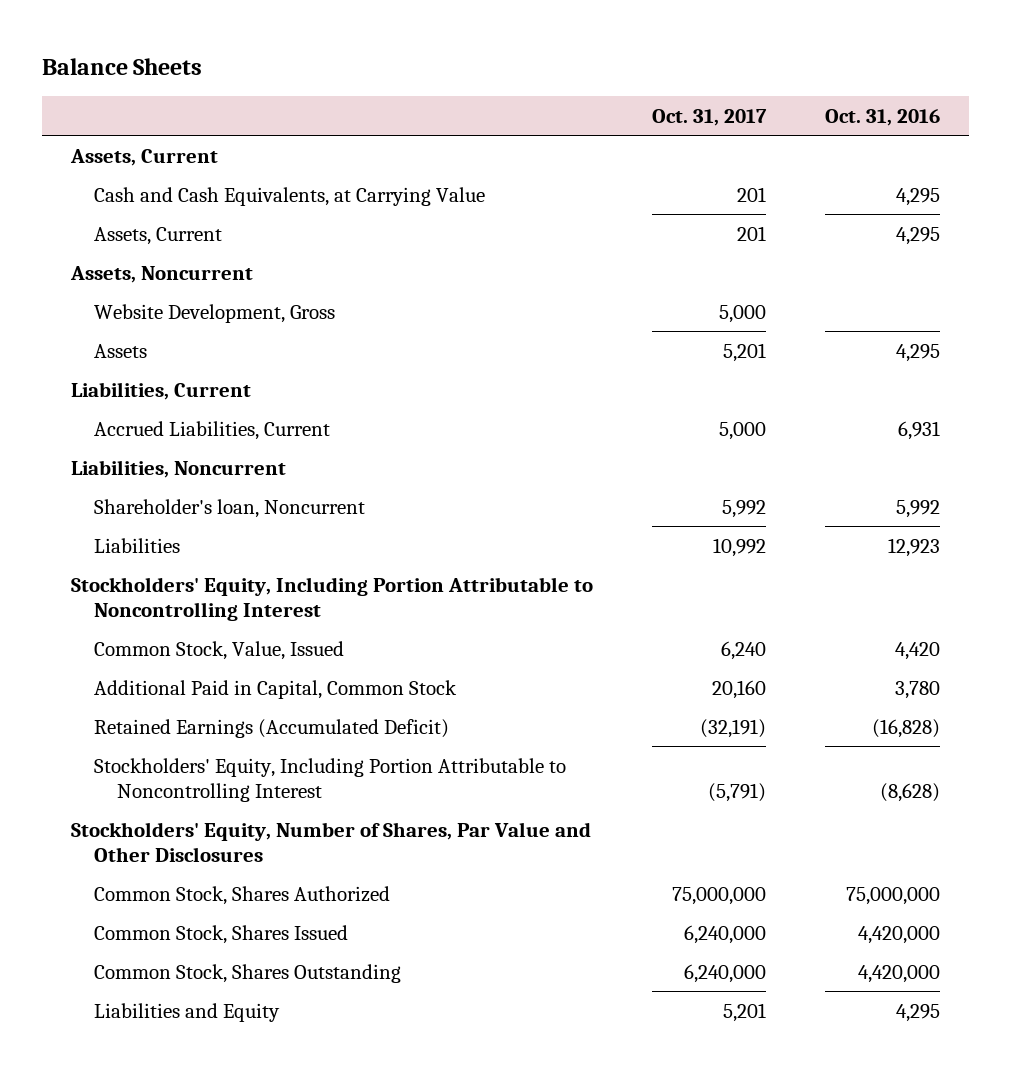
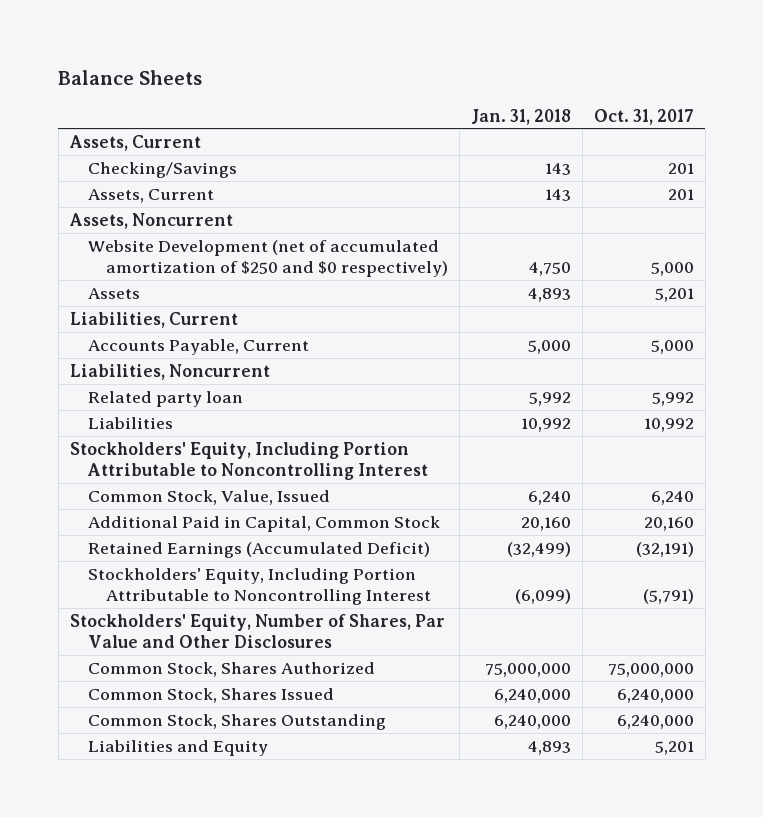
- | Oct. 31, 2017 | Oct. 31, 2016
+ | Jan. 31, 2018 | Oct. 31, 2017
- Cash and Cash Equivalents, at Carrying Value | 201 | 4,295
+ Checking/Savings | 143 | 201
- Website Development, Gross | 5,000 |
+ Website Development (net of accumulated amortization of $250 and $0 respectively) | 4,750 | 5,000
- Accrued Liabilities, Current | 5,000 | 6,931
+ Accounts Payable, Current | 5,000 | 5,000
- Shareholder's loan, Noncurrent | 5,992 | 5,992
+ Related party loan | 5,992 | 5,992

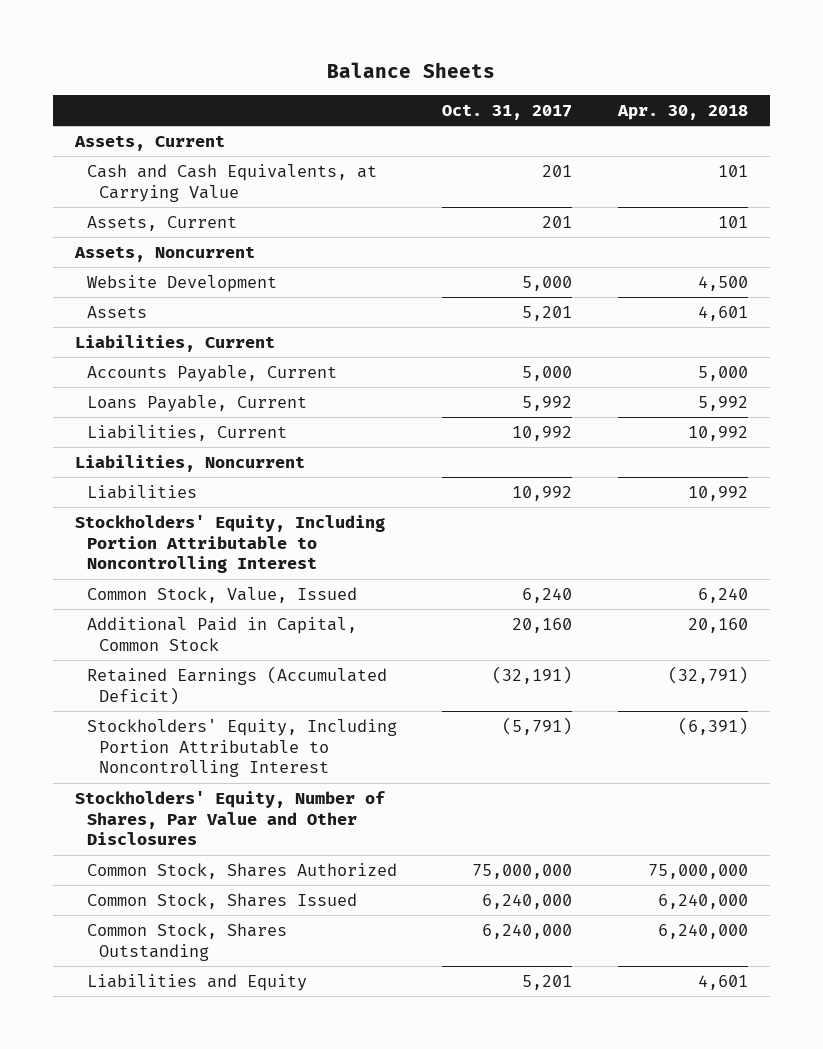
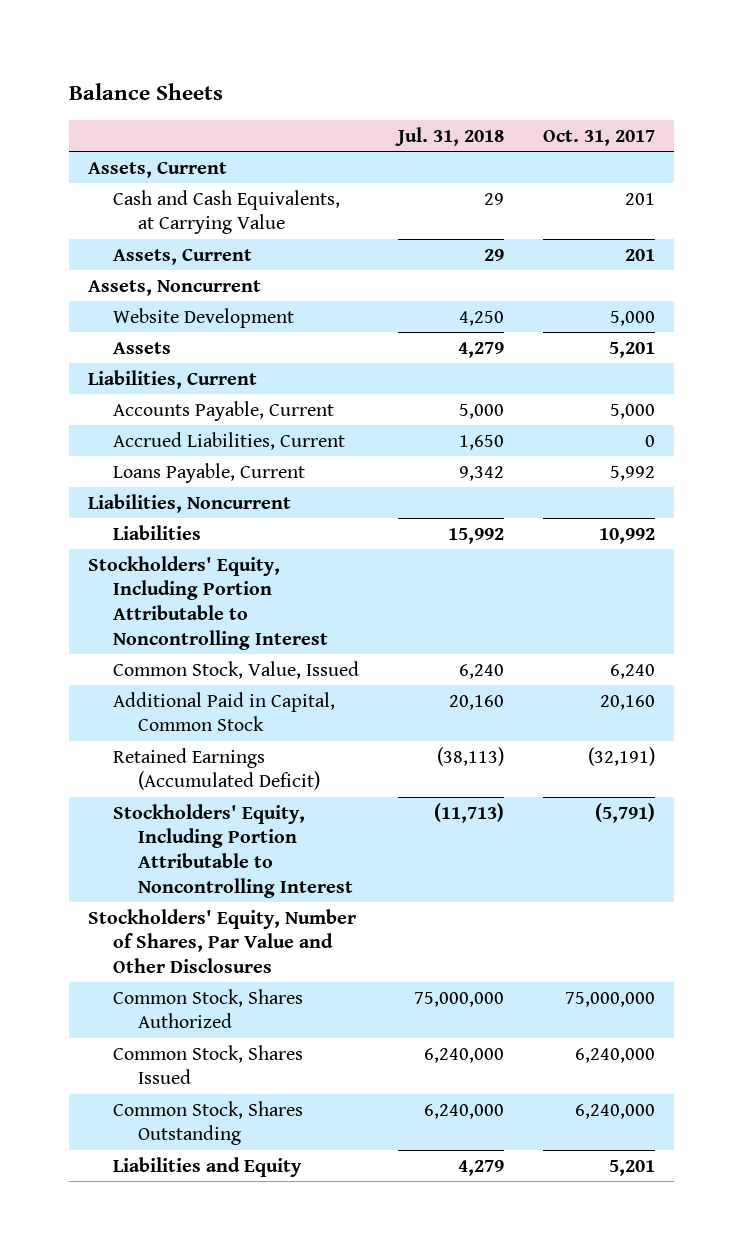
- | Oct. 31, 2017 | Apr. 30, 2018
+ | Jul. 31, 2018 | Oct. 31, 2017
+ Accrued Liabilities, Current | 1,650 | 0
- Liabilities, Current | 10,992 | 10,992

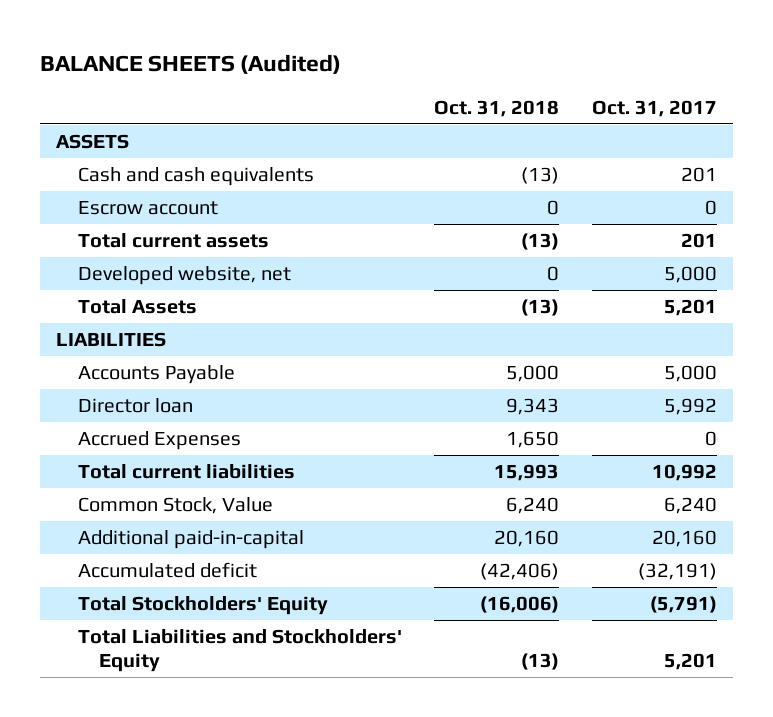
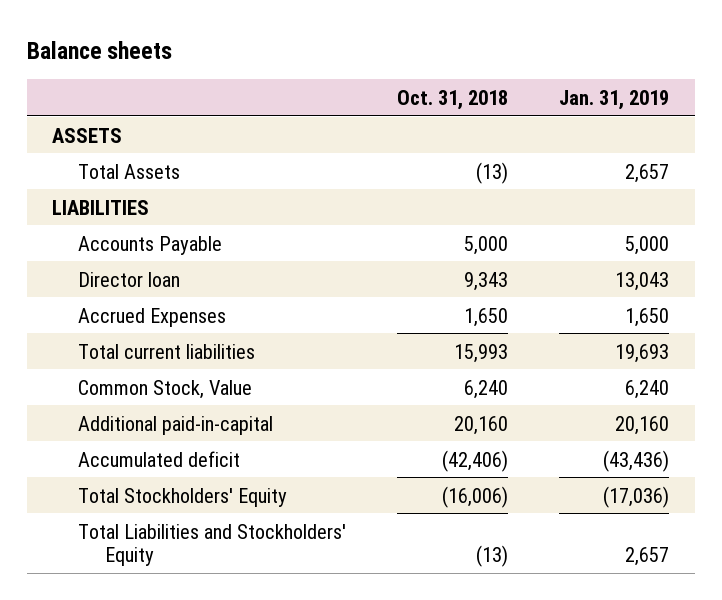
- BALANCE SHEETS (Audited)
+ Balance sheets
- | Oct. 31, 2018 | Oct. 31, 2017
+ | Oct. 31, 2018 | Jan. 31, 2019
- Cash and cash equivalents | (13) | 201
- Escrow account | 0 | 0
- Total current assets | (13) | 201
- Developed website, net | 0 | 5,000

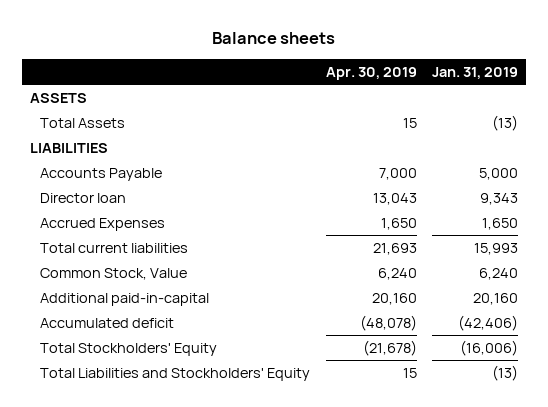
- | Oct. 31, 2018 | Jan. 31, 2019
+ | Apr. 30, 2019 | Jan. 31, 2019
- Total Assets | (13) | 2,657
+ Total Assets | 15 | (13)
- Director loan | 9,343 | 13,043
+ Director loan | 13,043 | 9,343
- Total current liabilities | 15,993 | 19,693
+ Total current liabilities | 21,693 | 15,993
- Accumulated deficit | (42,406) | (43,436)
- Total Stockholders' Equity | (16,006) | (17,036)
- Total Liabilities and Stockholders' Equity | (13) | 2,657
+ Accumulated deficit | (48,078) | (42,406)
+ Total Stockholders' Equity | (21,678) | (16,006)
+ Total Liabilities and Stockholders' Equity | 15 | (13)

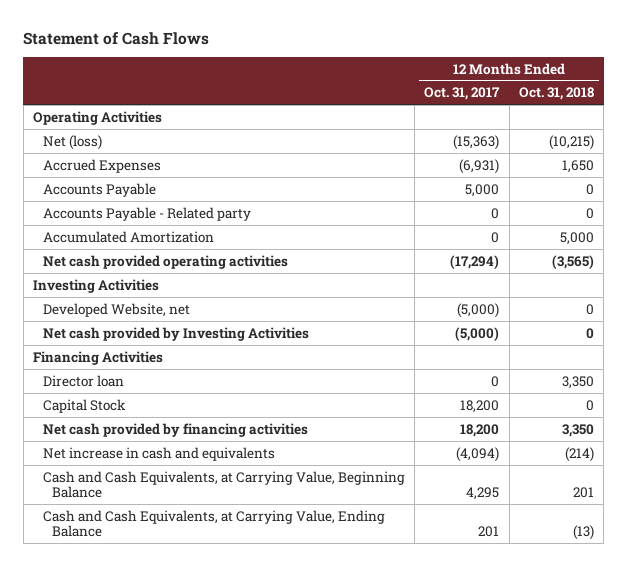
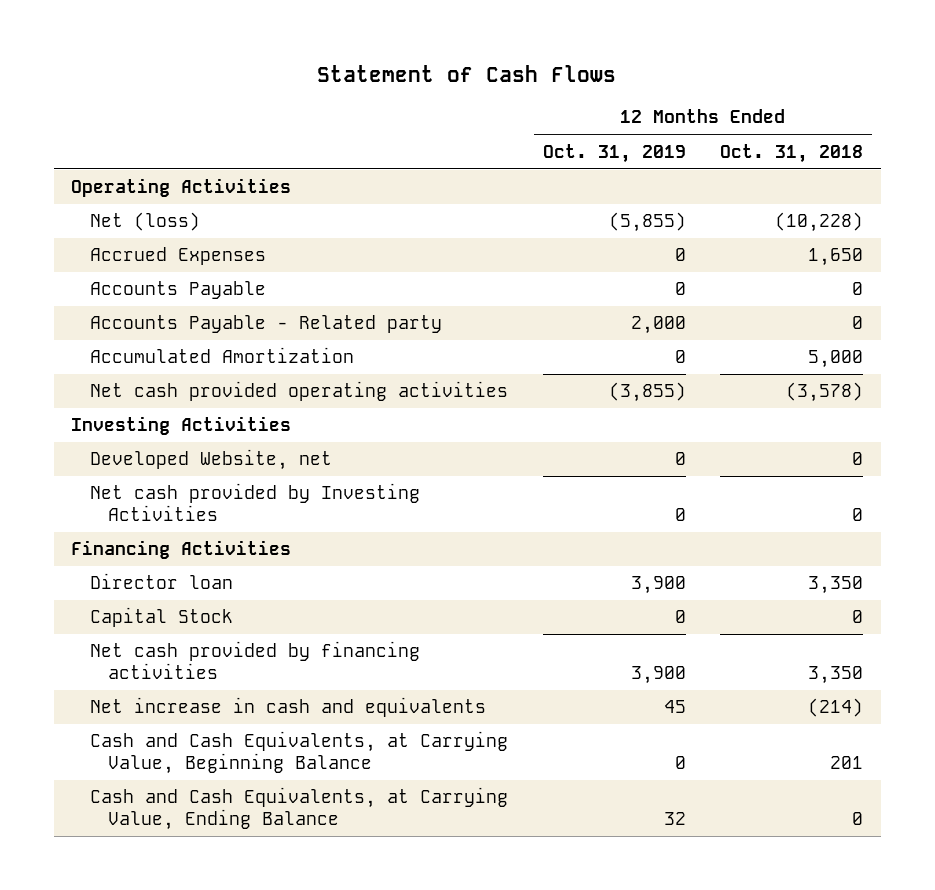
- | 12 Months Ended Oct. 31, 2017 | 12 Months Ended Oct. 31, 2018
+ | 12 Months Ended Oct. 31, 2019 | 12 Months Ended Oct. 31, 2018
- Net (loss) | (15,363) | (10,215)
+ Net (loss) | (5,855) | (10,228)
- Net cash provided operating activities | (17,294) | (3,565)
+ Net cash provided operating activities | (3,855) | (3,578)
- Cash and Cash Equivalents, at Carrying Value, Ending Balance | 201 | (13)
+ Cash and Cash Equivalents, at Carrying Value, Ending Balance | 32 | 0

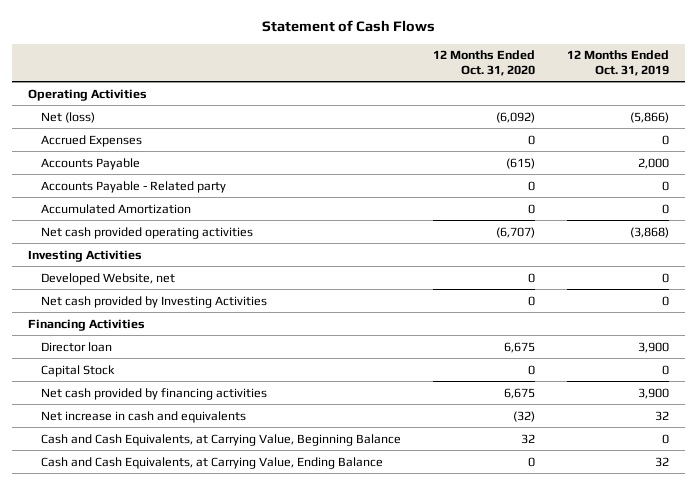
- | 12 Months Ended Oct. 31, 2019 | 12 Months Ended Oct. 31, 2018
+ | 12 Months Ended Oct. 31, 2020 | 12 Months Ended Oct. 31, 2019
- Net (loss) | (5,855) | (10,228)
+ Net (loss) | (6,092) | (5,866)
- Accounts Payable | 0 | 0
- Accounts Payable - Related party | 2,000 | 0
+ Accounts Payable | (615) | 2,000
+ Accounts Payable - Related party | 0 | 0
- Net cash provided operating activities | (3,855) | (3,578)
+ Net cash provided operating activities | (6,707) | (3,868)
- Net increase in cash and equivalents | 45 | (214)
+ Net increase in cash and equivalents | (32) | 32

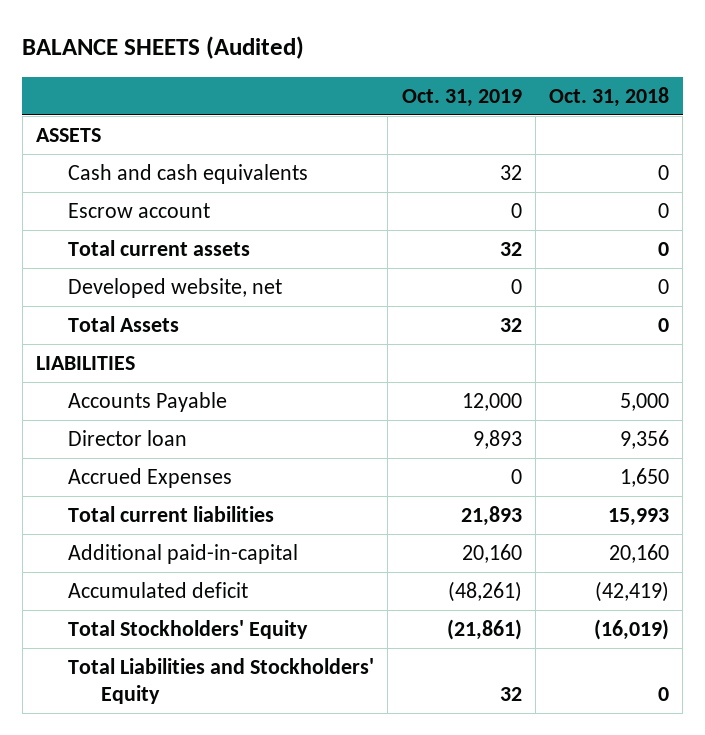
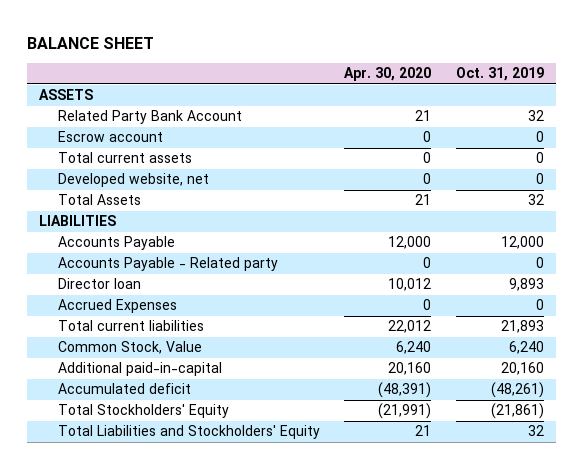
- BALANCE SHEETS (Audited)
+ BALANCE SHEET
- | Oct. 31, 2019 | Oct. 31, 2018
+ | Apr. 30, 2020 | Oct. 31, 2019
- Cash and cash equivalents | 32 | 0
+ Related Party Bank Account | 21 | 32
- Total current assets | 32 | 0
+ Total current assets | 0 | 0
+ Accounts Payable - Related party | 0 | 0
+ Common Stock, Value | 6,240 | 6,240

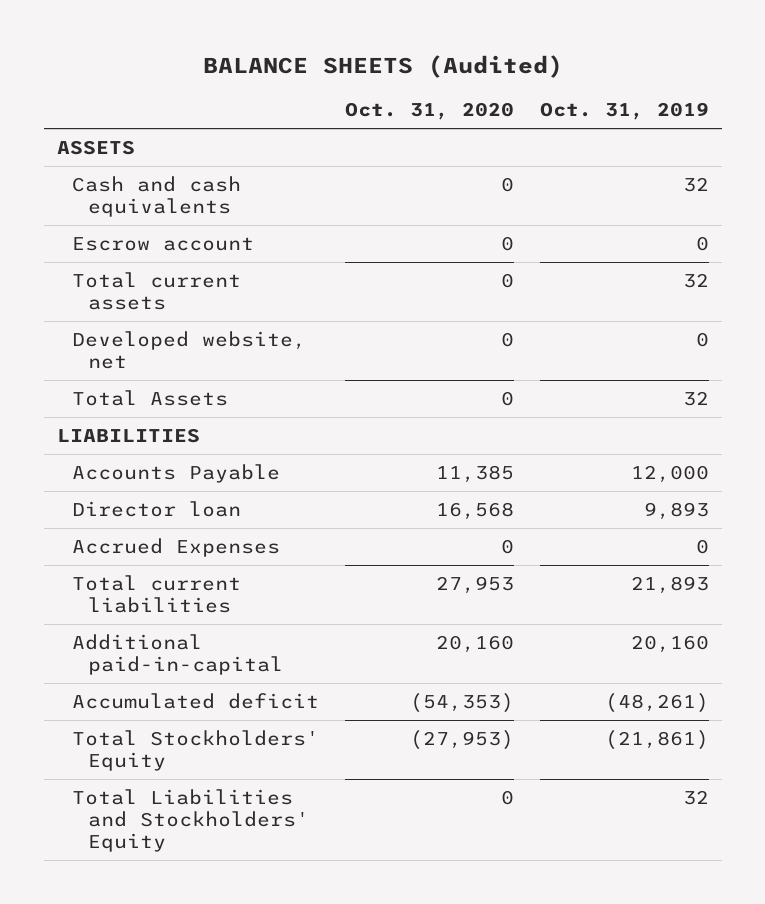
- BALANCE SHEET
+ BALANCE SHEETS (Audited)
- | Apr. 30, 2020 | Oct. 31, 2019
+ | Oct. 31, 2020 | Oct. 31, 2019
- Related Party Bank Account | 21 | 32
+ Cash and cash equivalents | 0 | 32
- Total current assets | 0 | 0
+ Total current assets | 0 | 32
- Accounts Payable - Related party | 0 | 0
- Common Stock, Value | 6,240 | 6,240

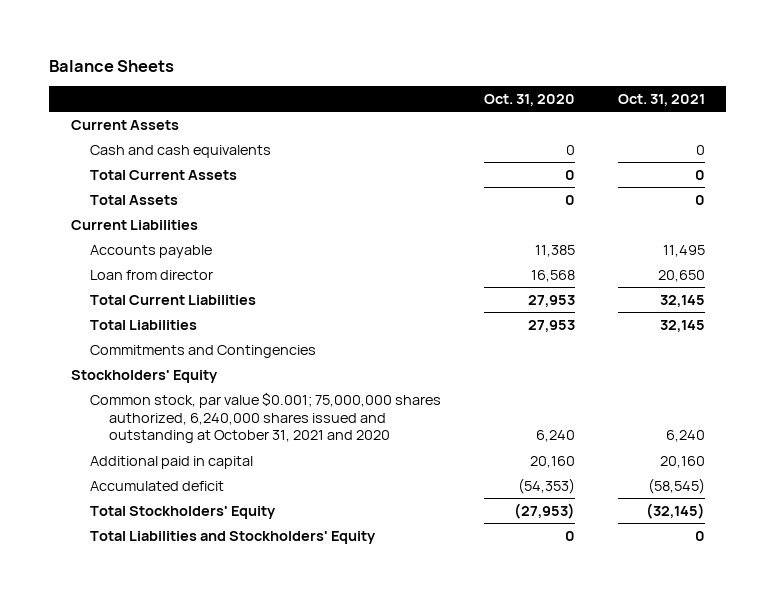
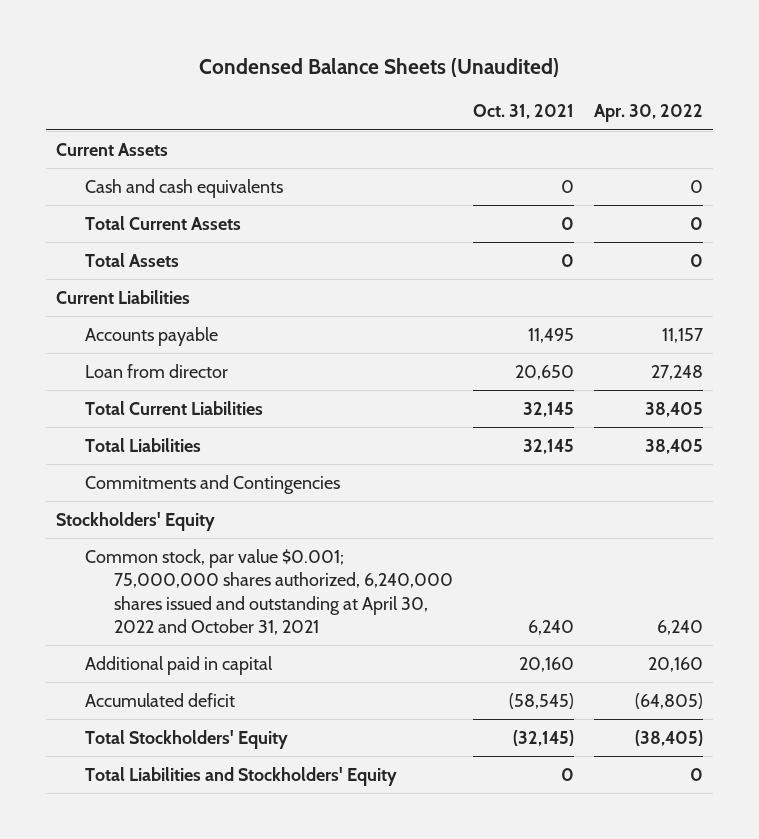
- Balance Sheets
+ Condensed Balance Sheets (Unaudited)
- | Oct. 31, 2020 | Oct. 31, 2021
+ | Oct. 31, 2021 | Apr. 30, 2022
- Common stock, par value $0.001; 75,000,000 shares authorized, 6,240,000 shares issued and outstanding at October 31, 2021 and 2020 | 6,240 | 6,240
+ Common stock, par value $0.001; 75,000,000 shares authorized, 6,240,000 shares issued and outstanding at April 30, 2022 and October 31, 2021 | 6,240 | 6,240

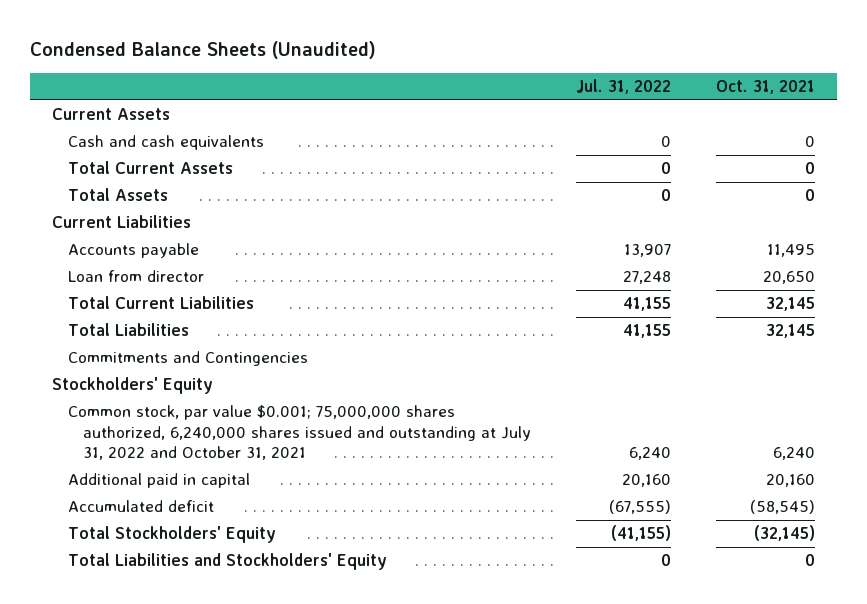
- | Oct. 31, 2021 | Apr. 30, 2022
+ | Jul. 31, 2022 | Oct. 31, 2021
- Common stock, par value $0.001; 75,000,000 shares authorized, 6,240,000 shares issued and outstanding at April 30, 2022 and October 31, 2021 | 6,240 | 6,240
+ Common stock, par value $0.001; 75,000,000 shares authorized, 6,240,000 shares issued and outstanding at July 31, 2022 and October 31, 2021 | 6,240 | 6,240

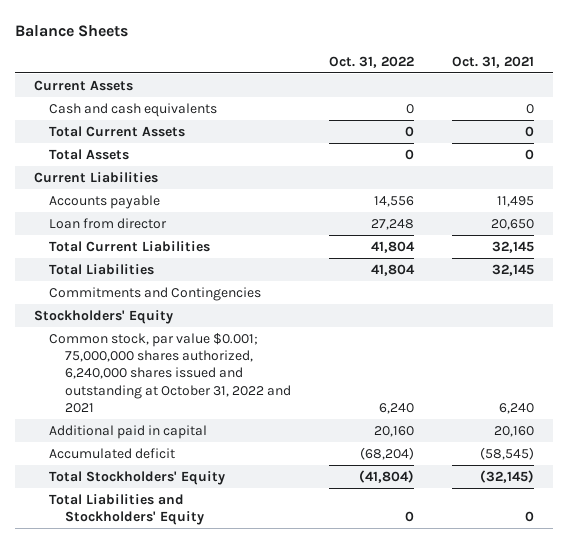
- Condensed Balance Sheets (Unaudited)
+ Balance Sheets
- | Jul. 31, 2022 | Oct. 31, 2021
+ | Oct. 31, 2022 | Oct. 31, 2021
- Common stock, par value $0.001; 75,000,000 shares authorized, 6,240,000 shares issued and outstanding at July 31, 2022 and October 31, 2021 | 6,240 | 6,240
+ Common stock, par value $0.001; 75,000,000 shares authorized, 6,240,000 shares issued and outstanding at October 31, 2022 and 2021 | 6,240 | 6,240

